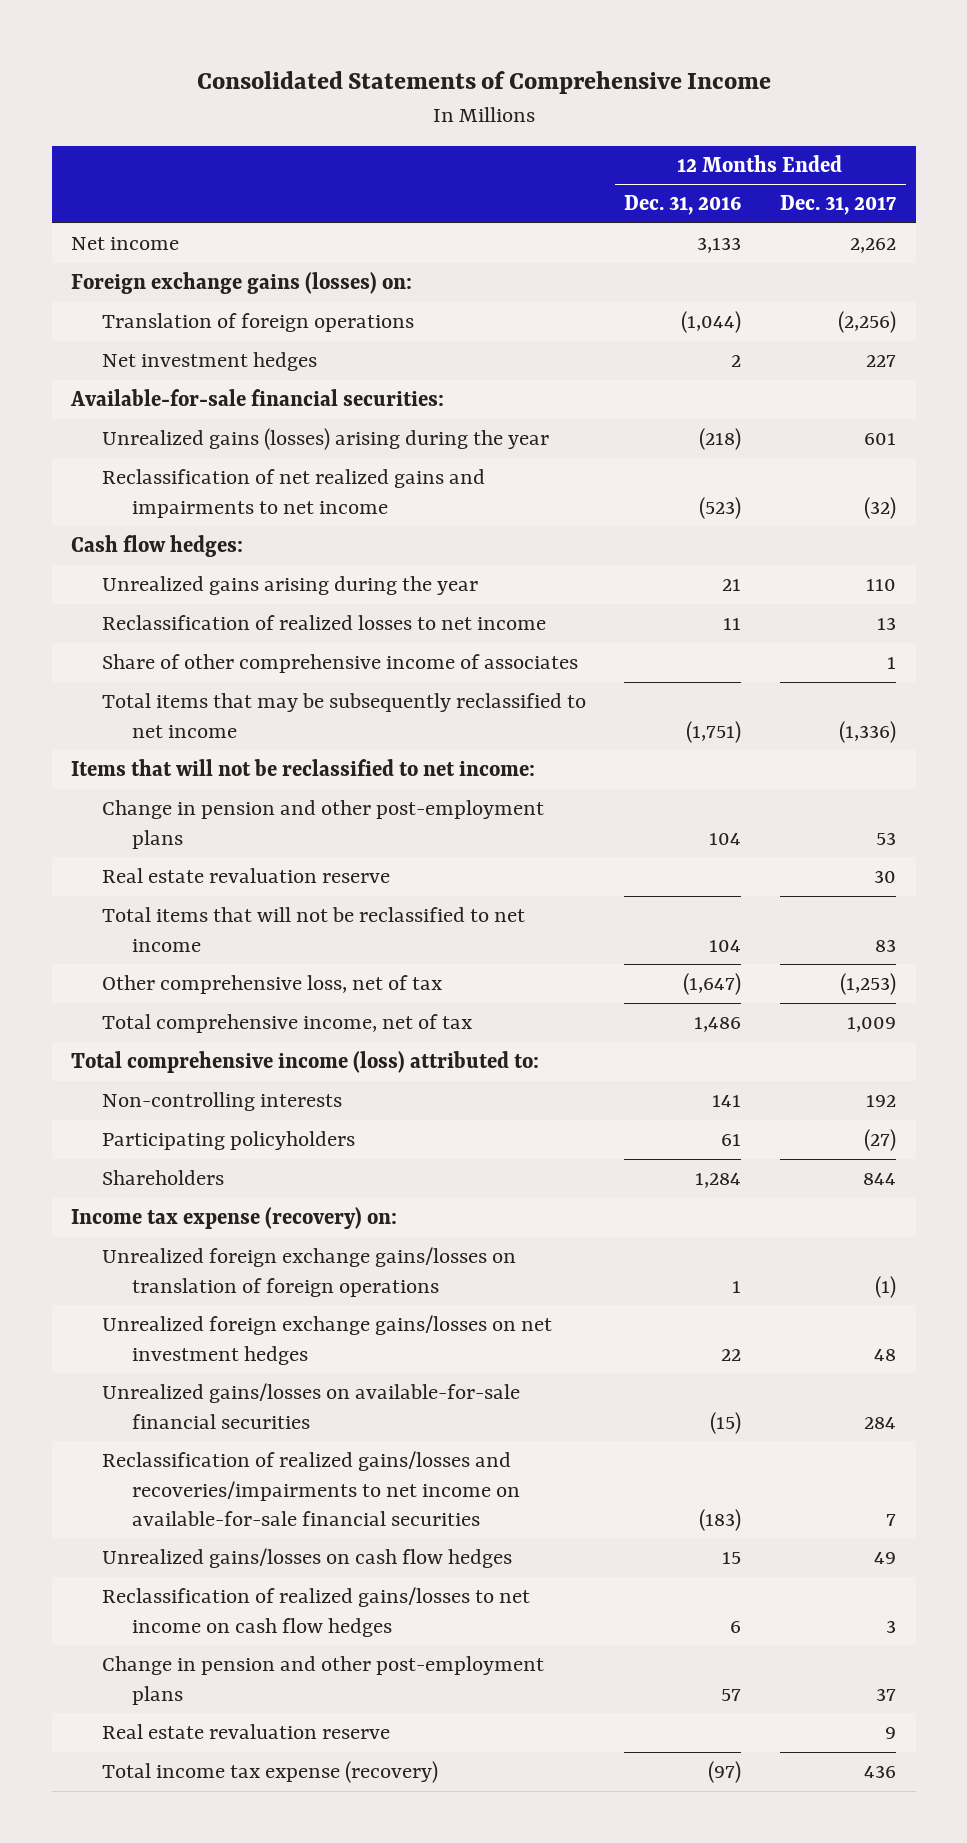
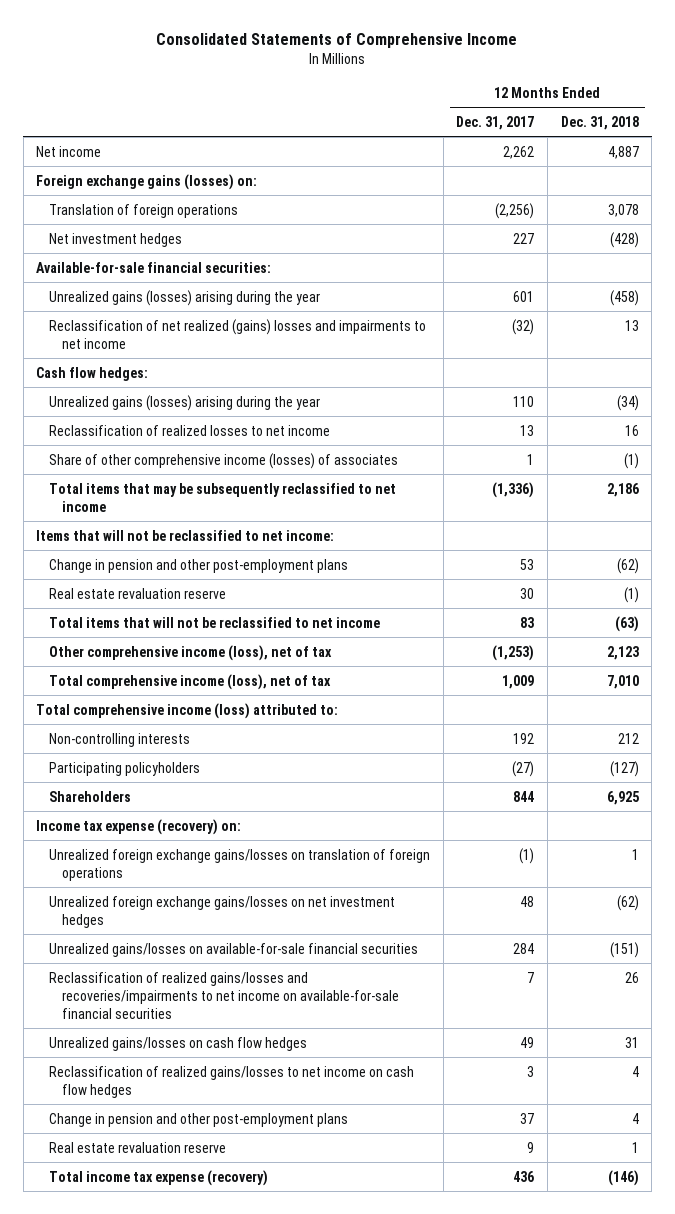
- | 12 Months Ended Dec. 31, 2016 | 12 Months Ended Dec. 31, 2017
+ | 12 Months Ended Dec. 31, 2017 | 12 Months Ended Dec. 31, 2018
- Reclassification of net realized gains and impairments to net income | (523) | (32)
+ Reclassification of net realized (gains) losses and impairments to net income | (32) | 13
- Unrealized gains arising during the year | 21 | 110
+ Unrealized gains (losses) arising during the year | 110 | (34)
- Share of other comprehensive income of associates | | 1
+ Share of other comprehensive income (losses) of associates | 1 | (1)
- Other comprehensive loss, net of tax | (1,647) | (1,253)
- Total comprehensive income, net of tax | 1,486 | 1,009
+ Other comprehensive income (loss), net of tax | (1,253) | 2,123
+ Total comprehensive income (loss), net of tax | 1,009 | 7,010

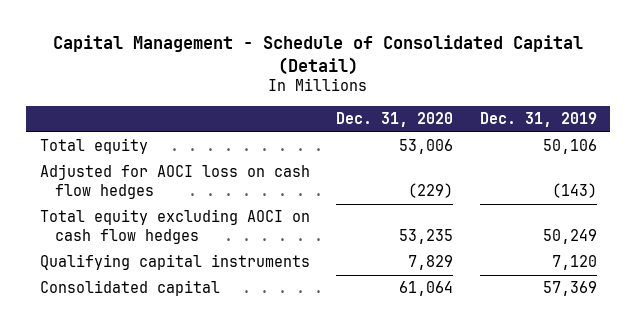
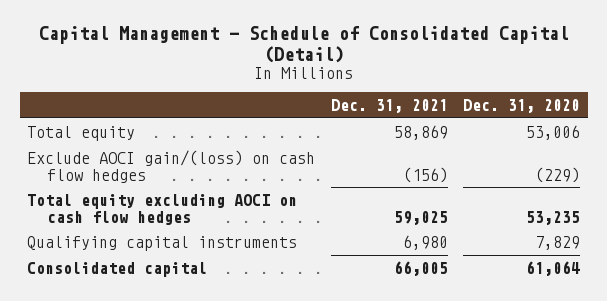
- | Dec. 31, 2020 | Dec. 31, 2019
+ | Dec. 31, 2021 | Dec. 31, 2020
- Adjusted for AOCI loss on cash flow hedges | (229) | (143)
+ Exclude AOCI gain/(loss) on cash flow hedges | (156) | (229)

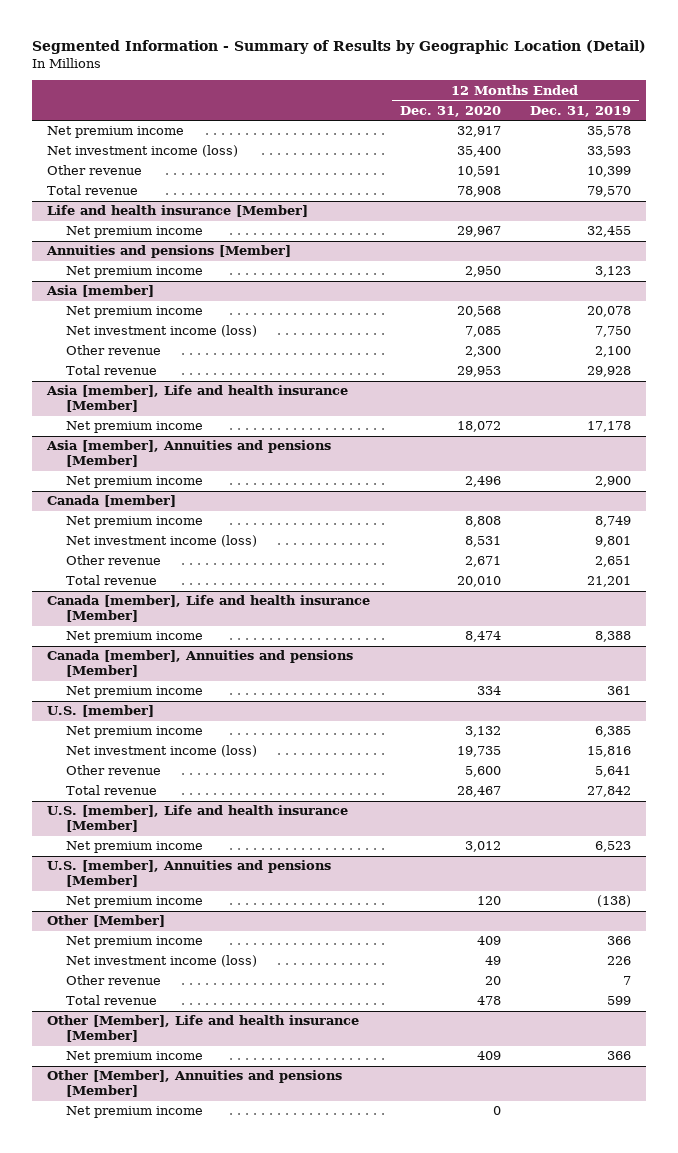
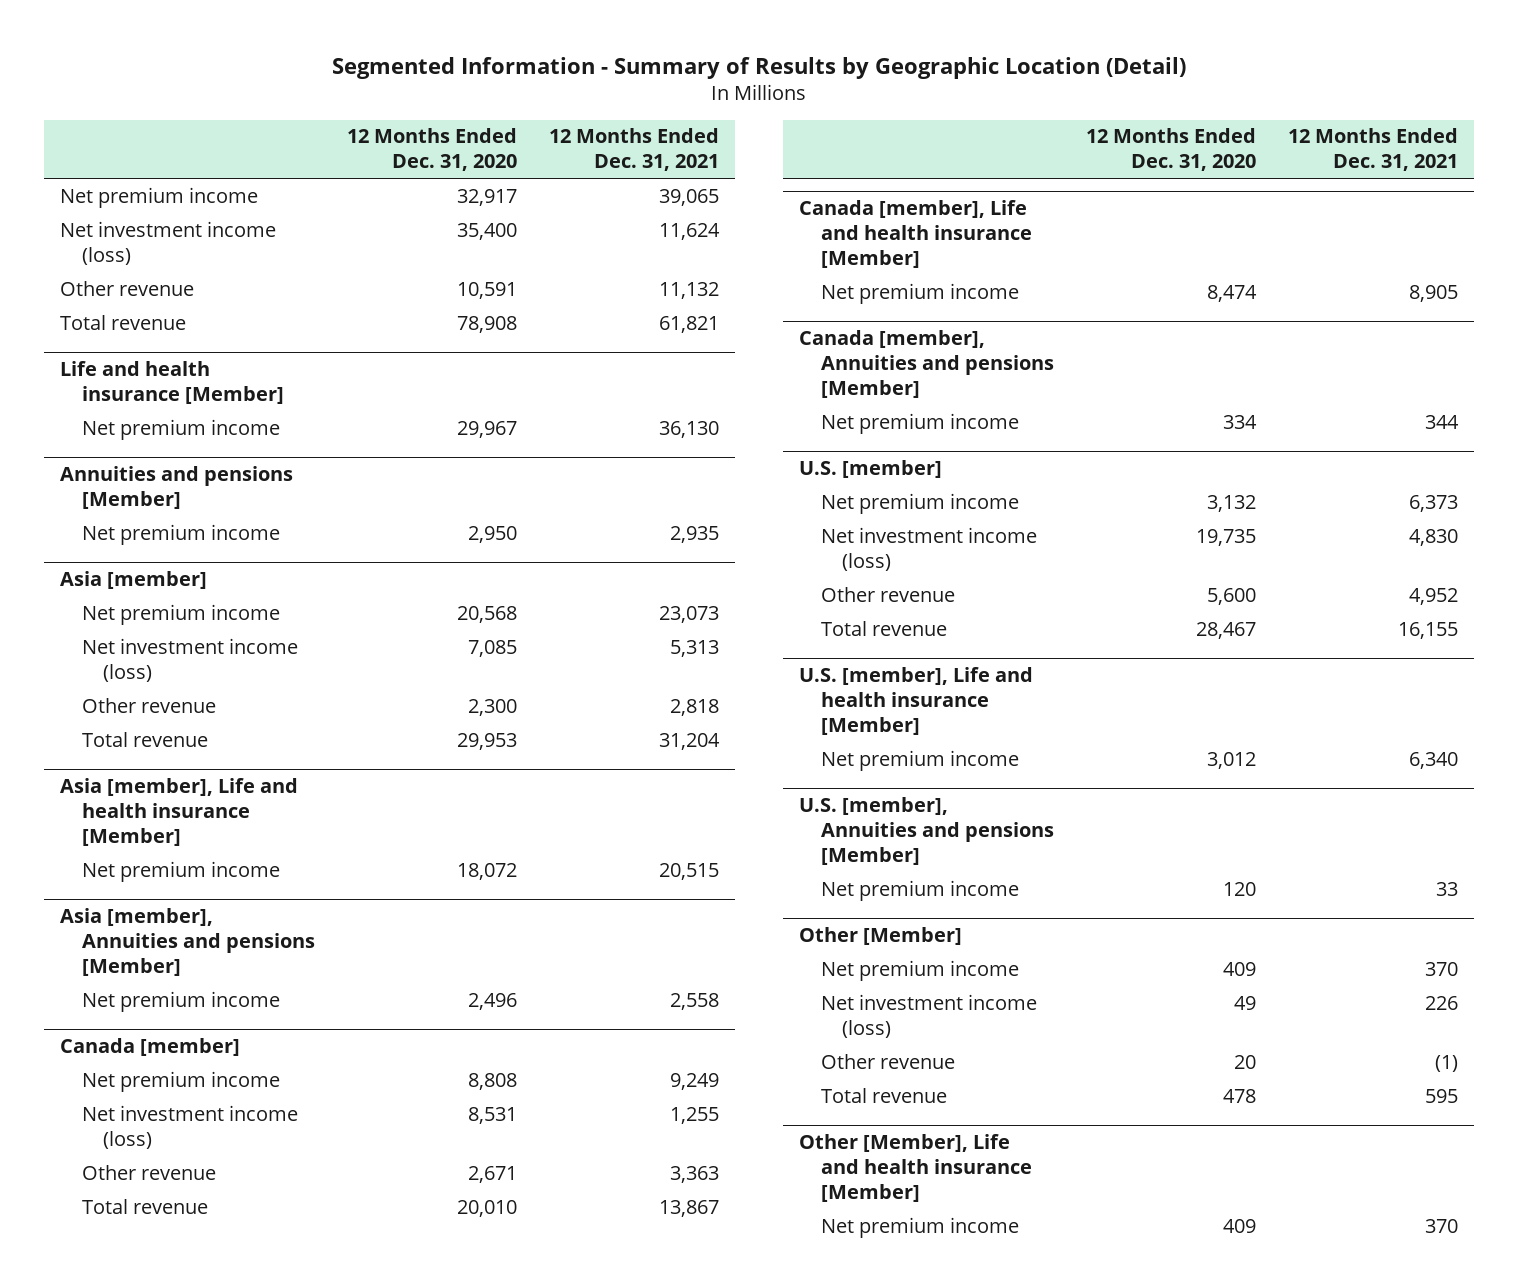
- | 12 Months Ended Dec. 31, 2020 | 12 Months Ended Dec. 31, 2019
+ | 12 Months Ended Dec. 31, 2020 | 12 Months Ended Dec. 31, 2021
- Other [Member], Annuities and pensions [Member]
- Net premium income | 0 |

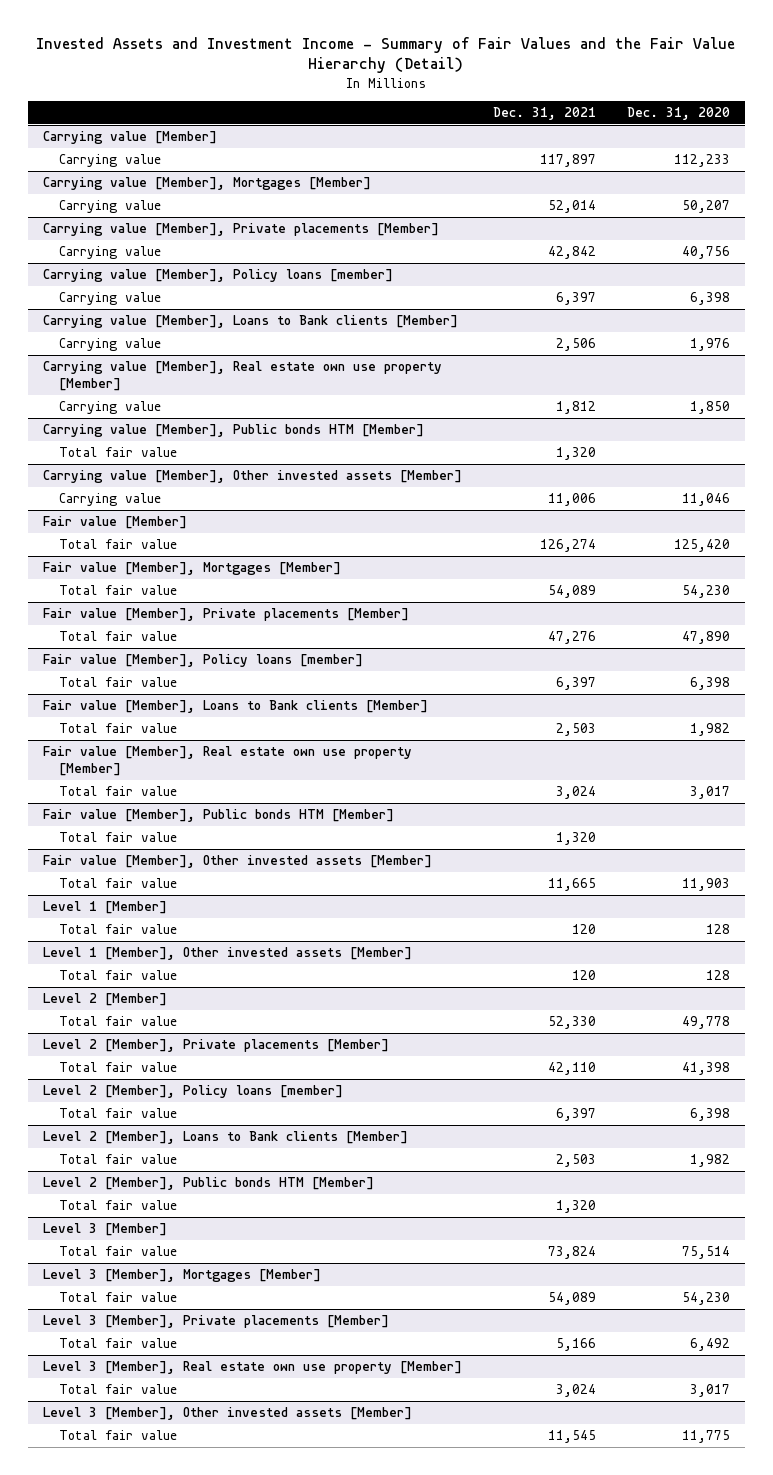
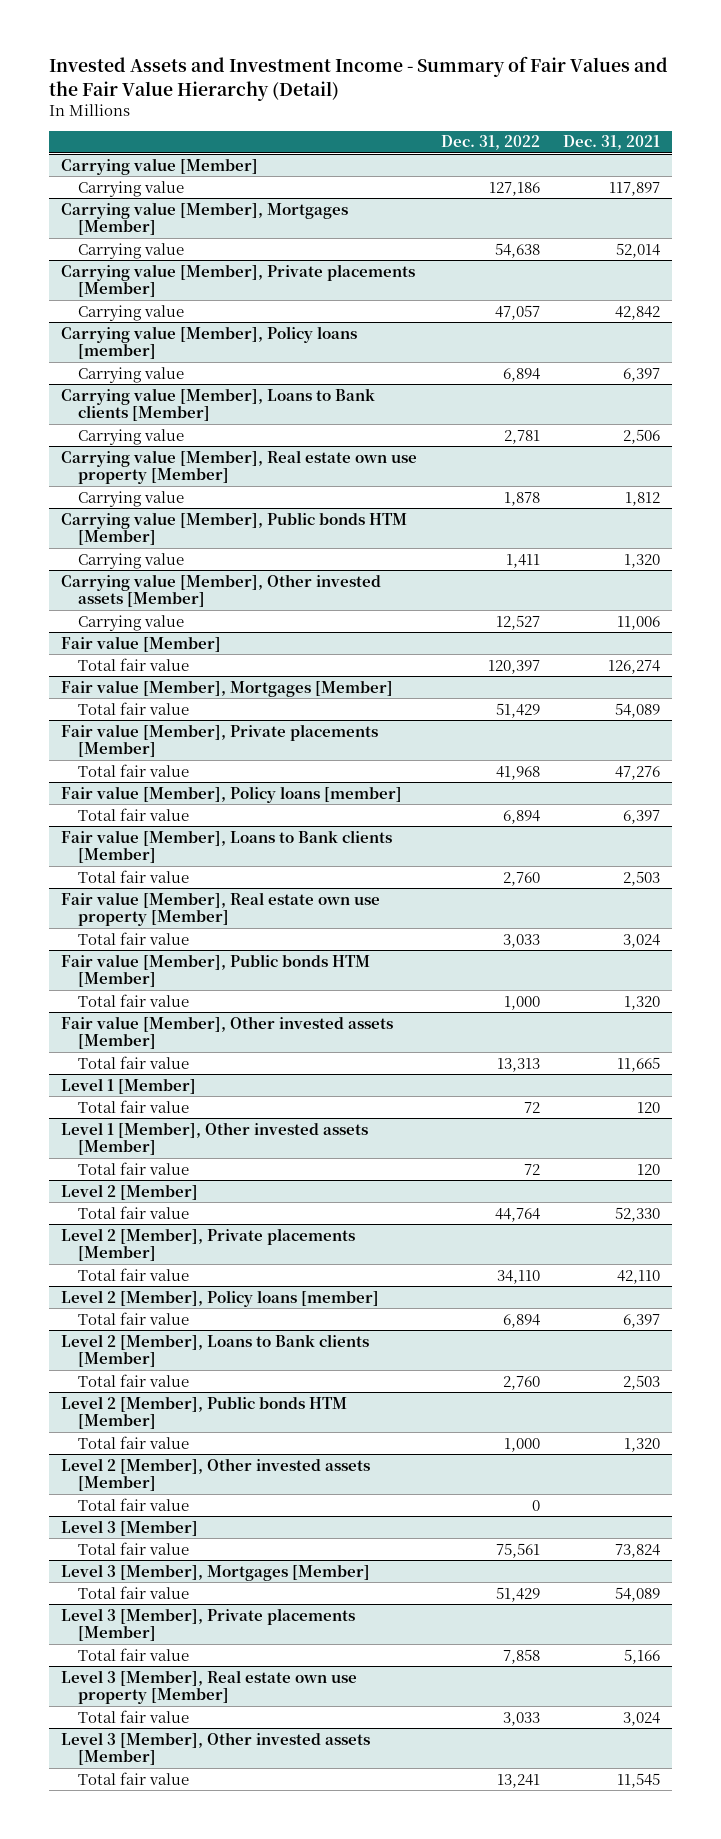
- | Dec. 31, 2021 | Dec. 31, 2020
+ | Dec. 31, 2022 | Dec. 31, 2021
@ Carrying value [Member], Public bonds HTM [Member]
- Total fair value | 1,320 |
+ Carrying value | 1,411 | 1,320
+ Level 2 [Member], Other invested assets [Member]
+ Total fair value | 0 |

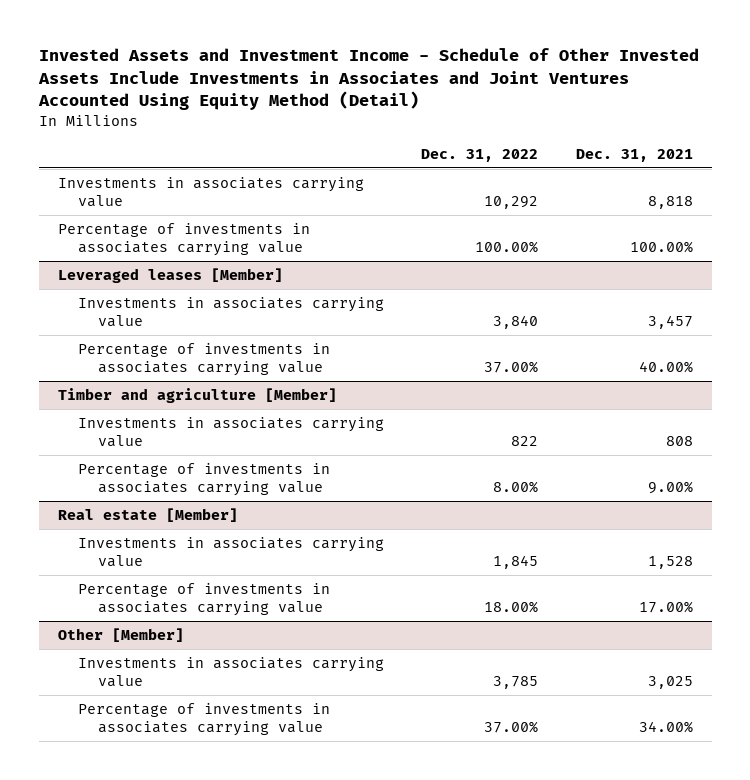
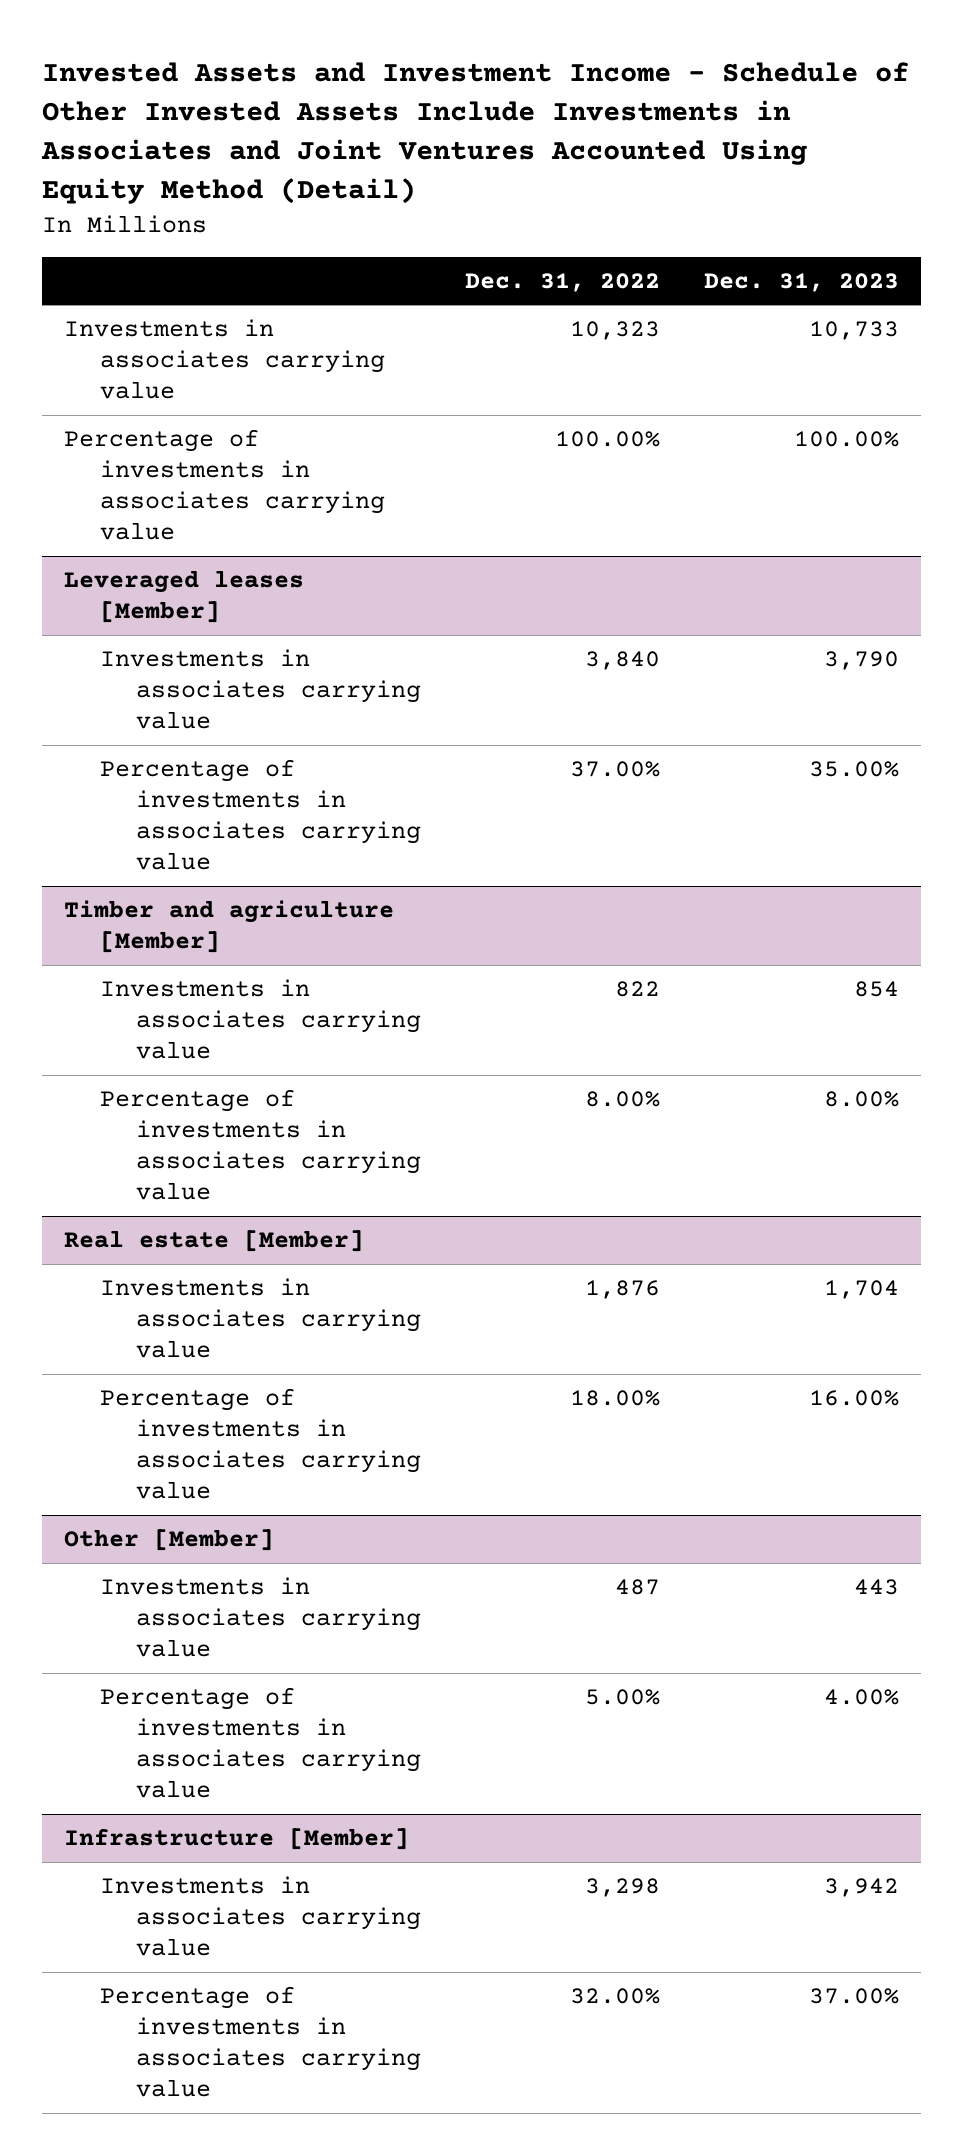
- | Dec. 31, 2022 | Dec. 31, 2021
+ | Dec. 31, 2022 | Dec. 31, 2023
- Investments in associates carrying value | 10,292 | 8,818
+ Investments in associates carrying value | 10,323 | 10,733
@ Real estate [Member]
- Investments in associates carrying value | 1,845 | 1,528
+ Investments in associates carrying value | 1,876 | 1,704
@ Other [Member]
- Investments in associates carrying value | 3,785 | 3,025
- Percentage of investments in associates carrying value | 37.00% | 34.00%
+ Investments in associates carrying value | 487 | 443
+ Percentage of investments in associates carrying value | 5.00% | 4.00%
+ Infrastructure [Member]
+ Investments in associates carrying value | 3,298 | 3,942
+ Percentage of investments in associates carrying value | 32.00% | 37.00%

